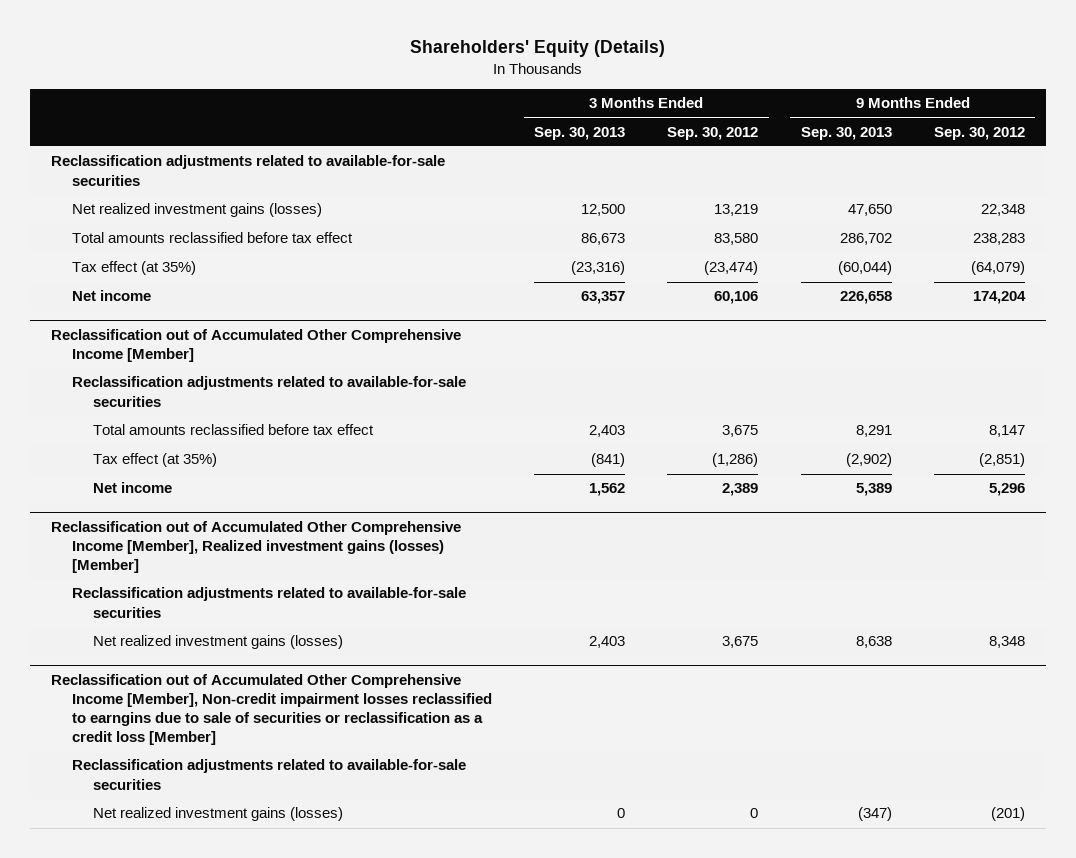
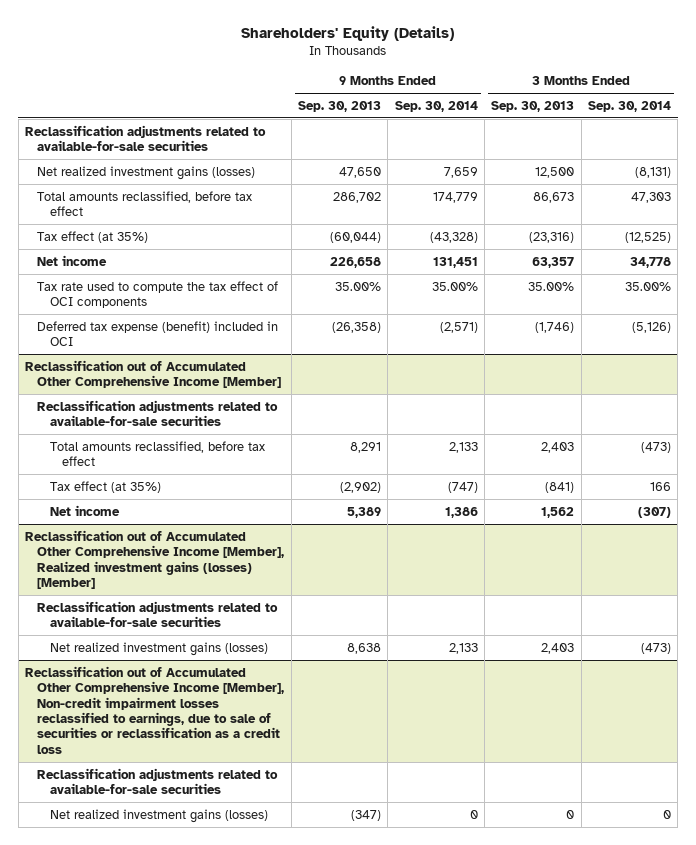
- | 3 Months Ended Sep. 30, 2013 | 3 Months Ended Sep. 30, 2012 | 9 Months Ended Sep. 30, 2013 | 9 Months Ended Sep. 30, 2012
+ | 9 Months Ended Sep. 30, 2013 | 9 Months Ended Sep. 30, 2014 | 3 Months Ended Sep. 30, 2013 | 3 Months Ended Sep. 30, 2014
- Total amounts reclassified before tax effect | 86,673 | 83,580 | 286,702 | 238,283
+ Total amounts reclassified, before tax effect | 286,702 | 174,779 | 86,673 | 47,303
+ Tax rate used to compute the tax effect of OCI components | 35.00% | 35.00% | 35.00% | 35.00%
+ Deferred tax expense (benefit) included in OCI | (26,358) | (2,571) | (1,746) | (5,126)
@ Reclassification out of Accumulated Other Comprehensive Income [Member]
- Total amounts reclassified before tax effect | 2,403 | 3,675 | 8,291 | 8,147
+ Total amounts reclassified, before tax effect | 8,291 | 2,133 | 2,403 | (473)
- Reclassification out of Accumulated Other Comprehensive Income [Member], Non-credit impairment losses reclassified to earngins due to sale of securities or reclassification as a credit loss [Member]
+ Reclassification out of Accumulated Other Comprehensive Income [Member], Non-credit impairment losses reclassified to earnings, due to sale of securities or reclassification as a credit loss

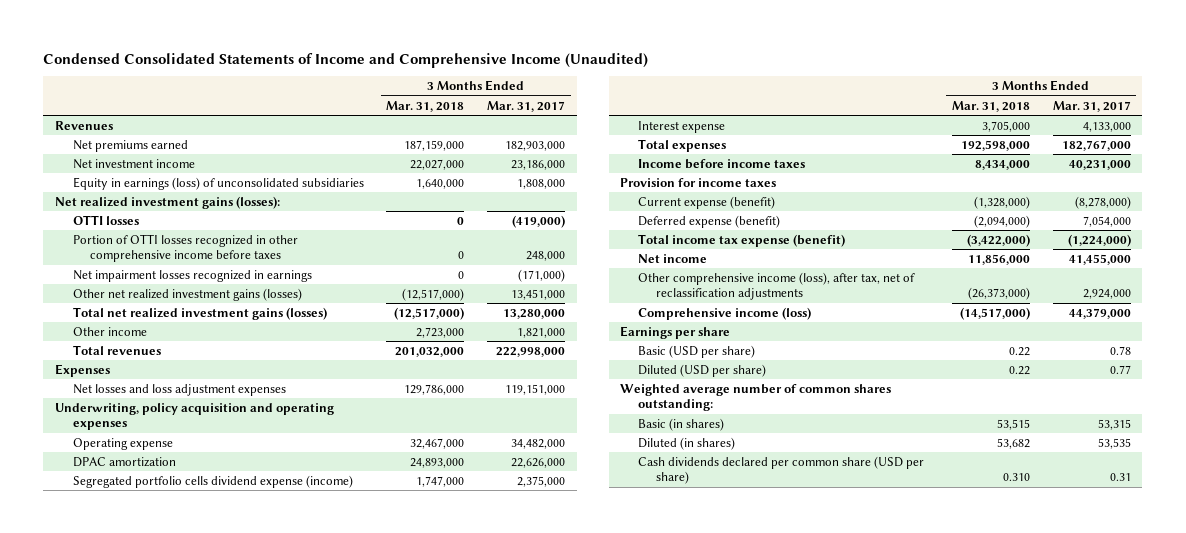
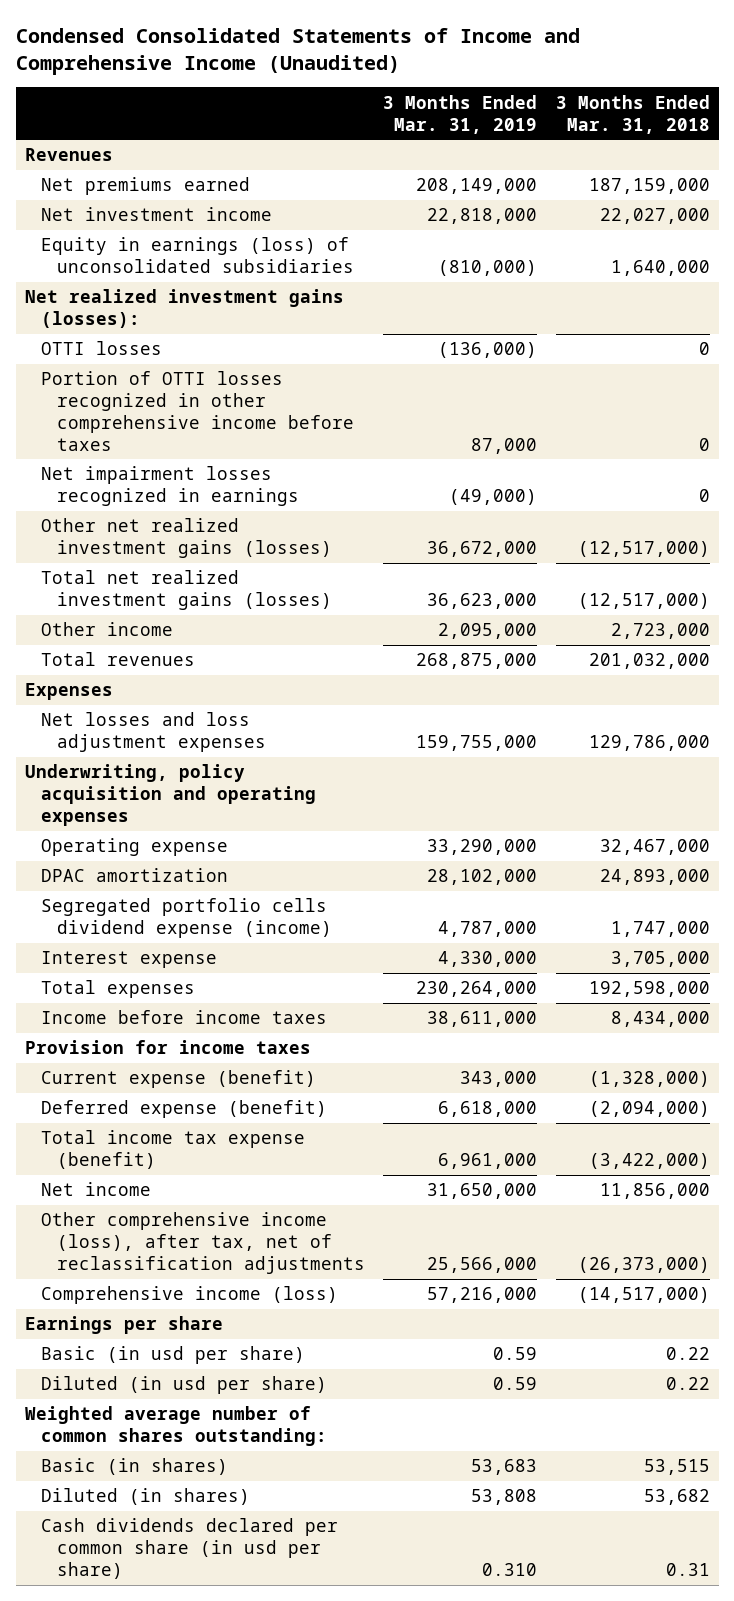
- | 3 Months Ended Mar. 31, 2018 | 3 Months Ended Mar. 31, 2017
+ | 3 Months Ended Mar. 31, 2019 | 3 Months Ended Mar. 31, 2018
- Basic (USD per share) | 0.22 | 0.78
- Diluted (USD per share) | 0.22 | 0.77
+ Basic (in usd per share) | 0.59 | 0.22
+ Diluted (in usd per share) | 0.59 | 0.22
- Cash dividends declared per common share (USD per share) | 0.310 | 0.31
+ Cash dividends declared per common share (in usd per share) | 0.310 | 0.31

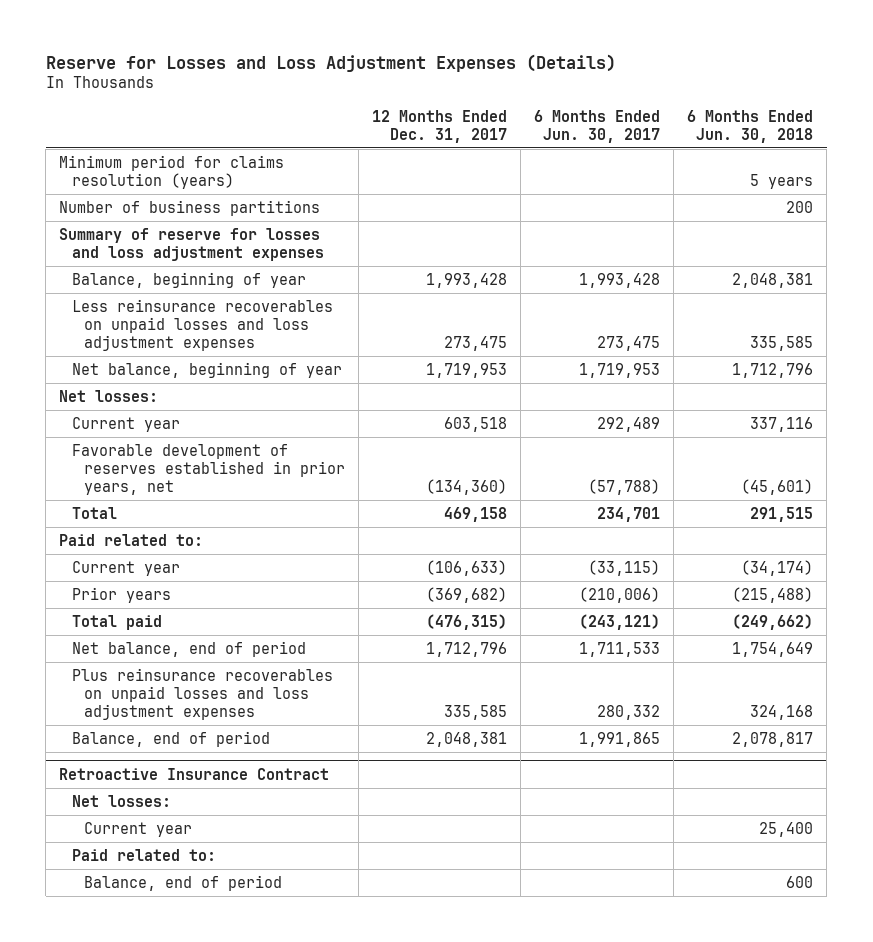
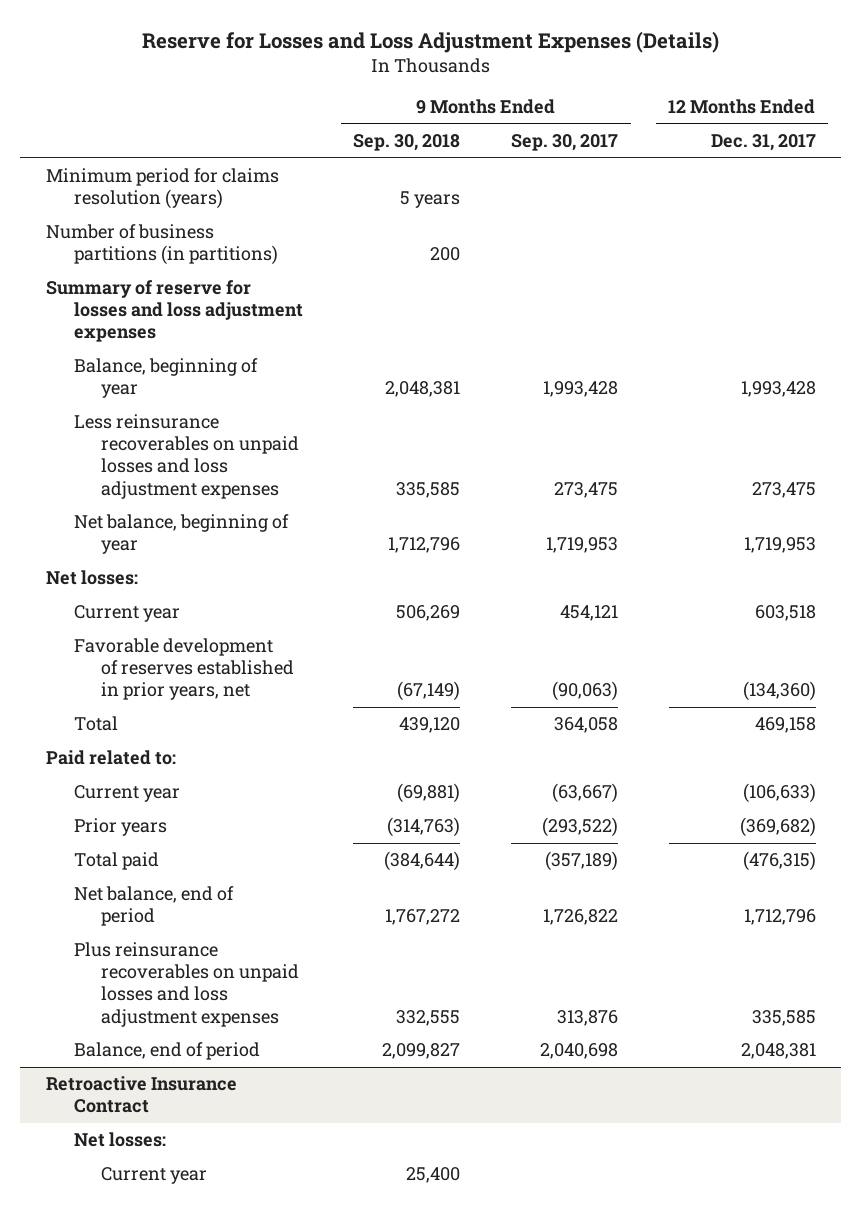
- | 12 Months Ended Dec. 31, 2017 | 6 Months Ended Jun. 30, 2017 | 6 Months Ended Jun. 30, 2018
+ | 9 Months Ended Sep. 30, 2018 | 9 Months Ended Sep. 30, 2017 | 12 Months Ended Dec. 31, 2017
- Number of business partitions | | | 200
+ Number of business partitions (in partitions) | 200 | |
@ Retroactive Insurance Contract
- Paid related to:
- Balance, end of period | | | 600

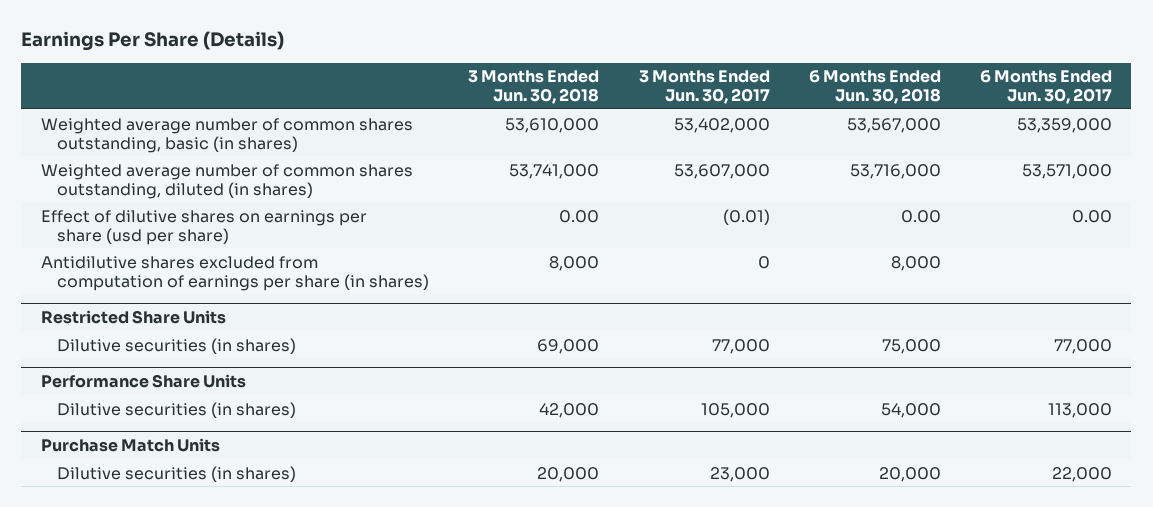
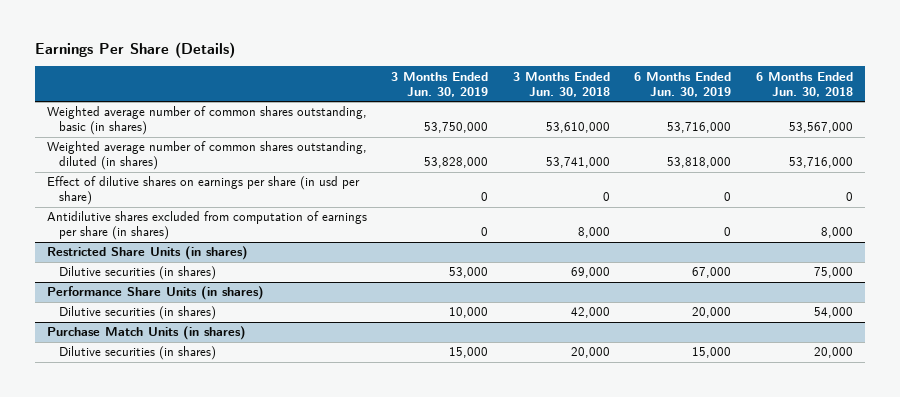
- | 3 Months Ended Jun. 30, 2018 | 3 Months Ended Jun. 30, 2017 | 6 Months Ended Jun. 30, 2018 | 6 Months Ended Jun. 30, 2017
+ | 3 Months Ended Jun. 30, 2019 | 3 Months Ended Jun. 30, 2018 | 6 Months Ended Jun. 30, 2019 | 6 Months Ended Jun. 30, 2018
- Effect of dilutive shares on earnings per share (usd per share) | 0.00 | (0.01) | 0.00 | 0.00
+ Effect of dilutive shares on earnings per share (in usd per share) | 0 | 0 | 0 | 0
- Restricted Share Units
+ Restricted Share Units (in shares)
- Performance Share Units
+ Performance Share Units (in shares)
- Purchase Match Units
+ Purchase Match Units (in shares)

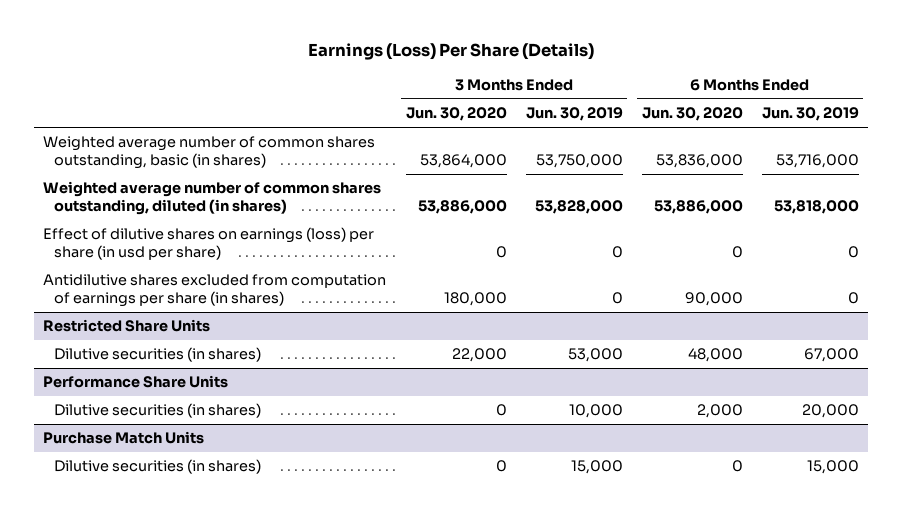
- Earnings Per Share (Details)
+ Earnings (Loss) Per Share (Details)
- | 3 Months Ended Jun. 30, 2019 | 3 Months Ended Jun. 30, 2018 | 6 Months Ended Jun. 30, 2019 | 6 Months Ended Jun. 30, 2018
+ | 3 Months Ended Jun. 30, 2020 | 3 Months Ended Jun. 30, 2019 | 6 Months Ended Jun. 30, 2020 | 6 Months Ended Jun. 30, 2019
- Effect of dilutive shares on earnings per share (in usd per share) | 0 | 0 | 0 | 0
+ Effect of dilutive shares on earnings (loss) per share (in usd per share) | 0 | 0 | 0 | 0
- Restricted Share Units (in shares)
+ Restricted Share Units
- Performance Share Units (in shares)
+ Performance Share Units
- Purchase Match Units (in shares)
+ Purchase Match Units

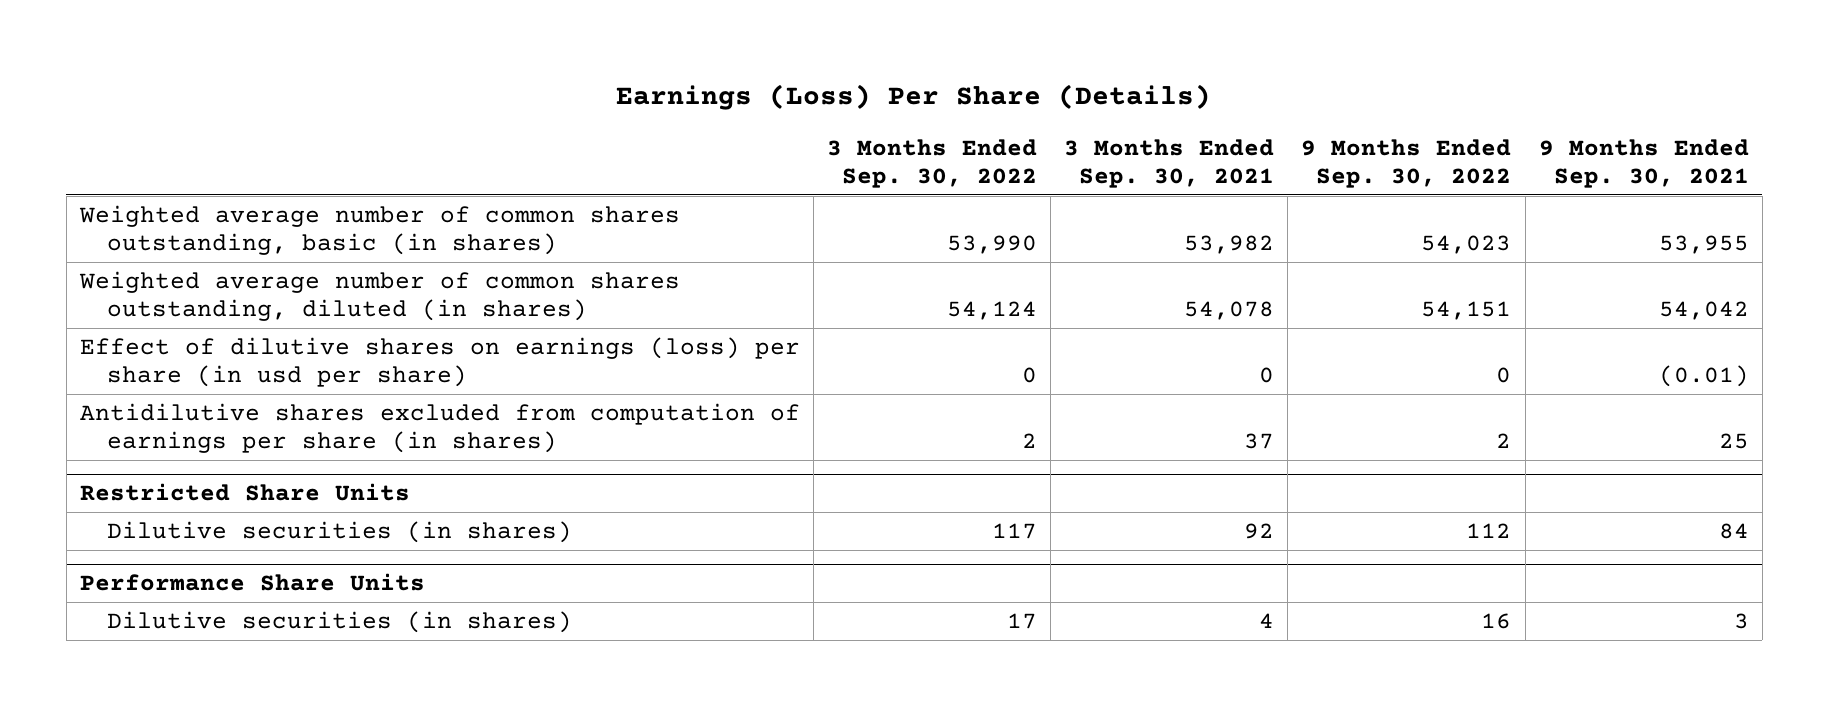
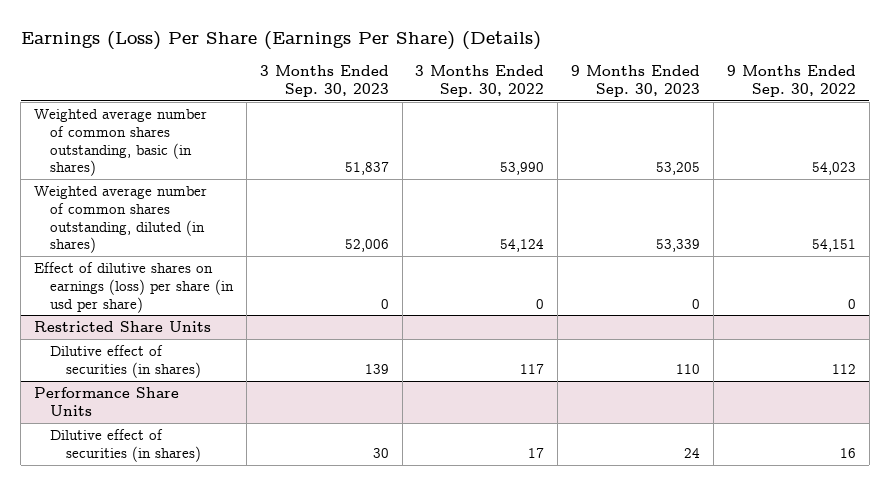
- Earnings (Loss) Per Share (Details)
+ Earnings (Loss) Per Share (Earnings Per Share) (Details)
- | 3 Months Ended Sep. 30, 2022 | 3 Months Ended Sep. 30, 2021 | 9 Months Ended Sep. 30, 2022 | 9 Months Ended Sep. 30, 2021
+ | 3 Months Ended Sep. 30, 2023 | 3 Months Ended Sep. 30, 2022 | 9 Months Ended Sep. 30, 2023 | 9 Months Ended Sep. 30, 2022
- Antidilutive shares excluded from computation of earnings per share (in shares) | 2 | 37 | 2 | 25
@ Restricted Share Units
- Dilutive securities (in shares) | 117 | 92 | 112 | 84
+ Dilutive effect of securities (in shares) | 139 | 117 | 110 | 112
@ Performance Share Units
- Dilutive securities (in shares) | 17 | 4 | 16 | 3
+ Dilutive effect of securities (in shares) | 30 | 17 | 24 | 16

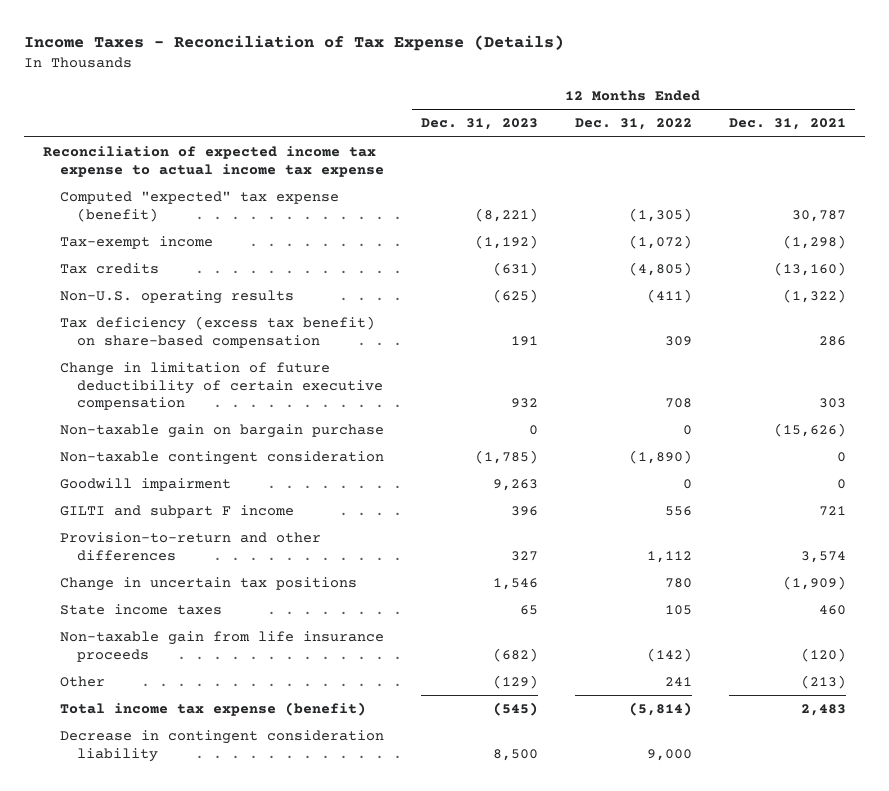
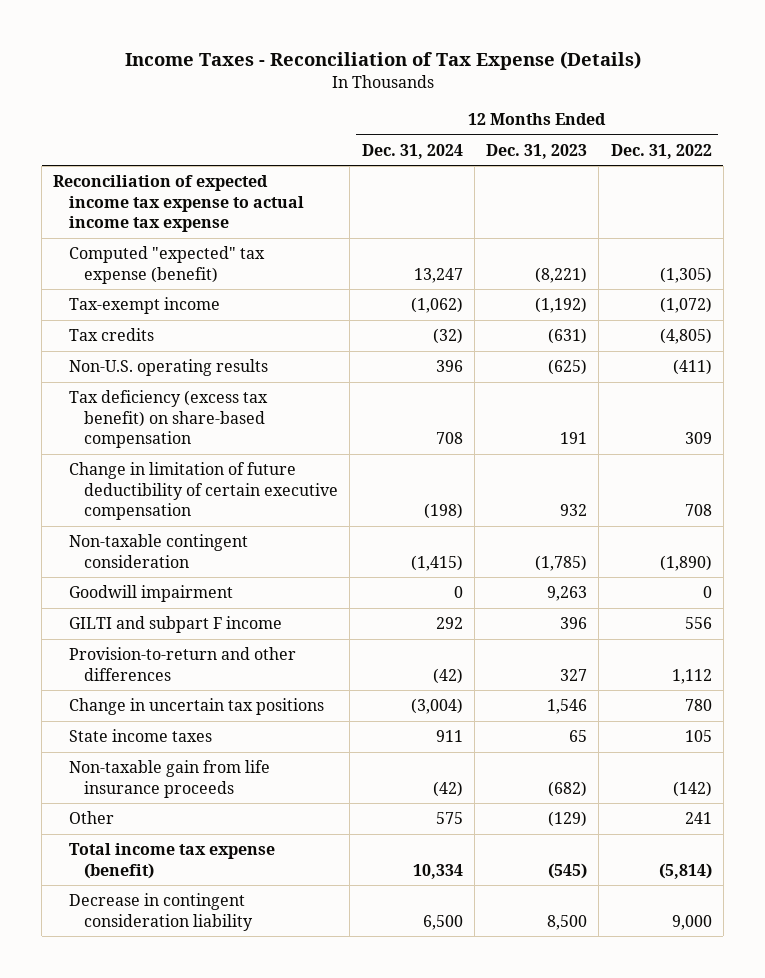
- | 12 Months Ended Dec. 31, 2023 | 12 Months Ended Dec. 31, 2022 | 12 Months Ended Dec. 31, 2021
+ | 12 Months Ended Dec. 31, 2024 | 12 Months Ended Dec. 31, 2023 | 12 Months Ended Dec. 31, 2022
- Non-taxable gain on bargain purchase | 0 | 0 | (15,626)

